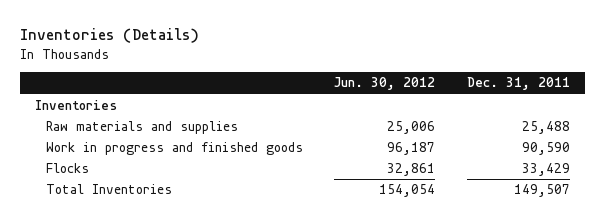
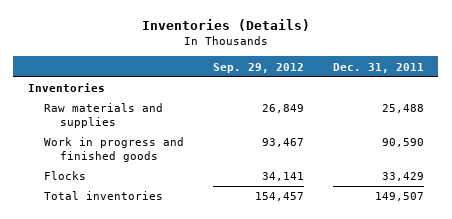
- | Jun. 30, 2012 | Dec. 31, 2011
+ | Sep. 29, 2012 | Dec. 31, 2011
- Total Inventories | 154,054 | 149,507
+ Total inventories | 154,457 | 149,507

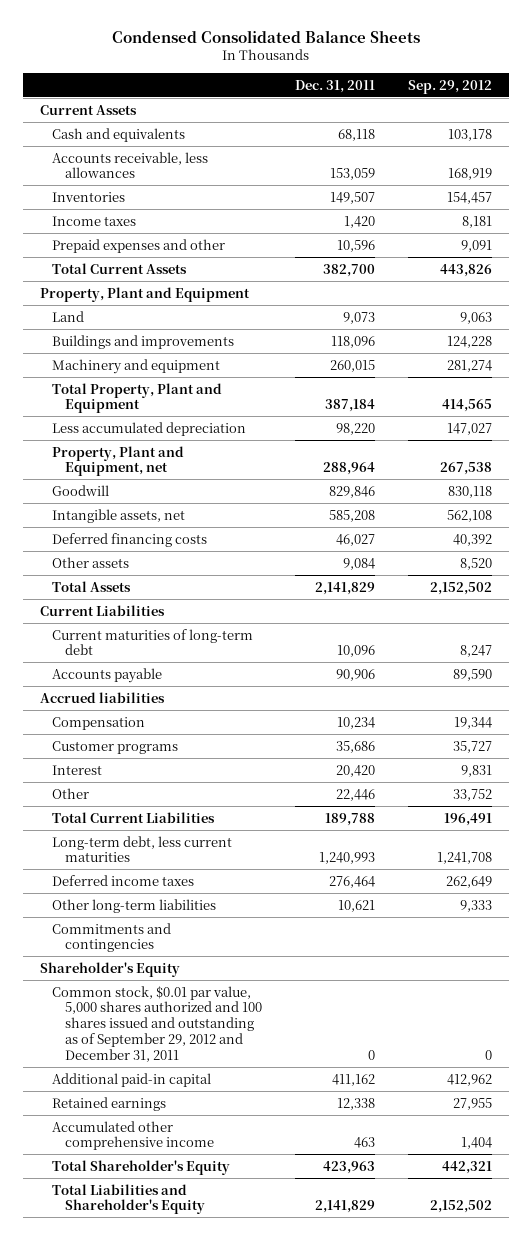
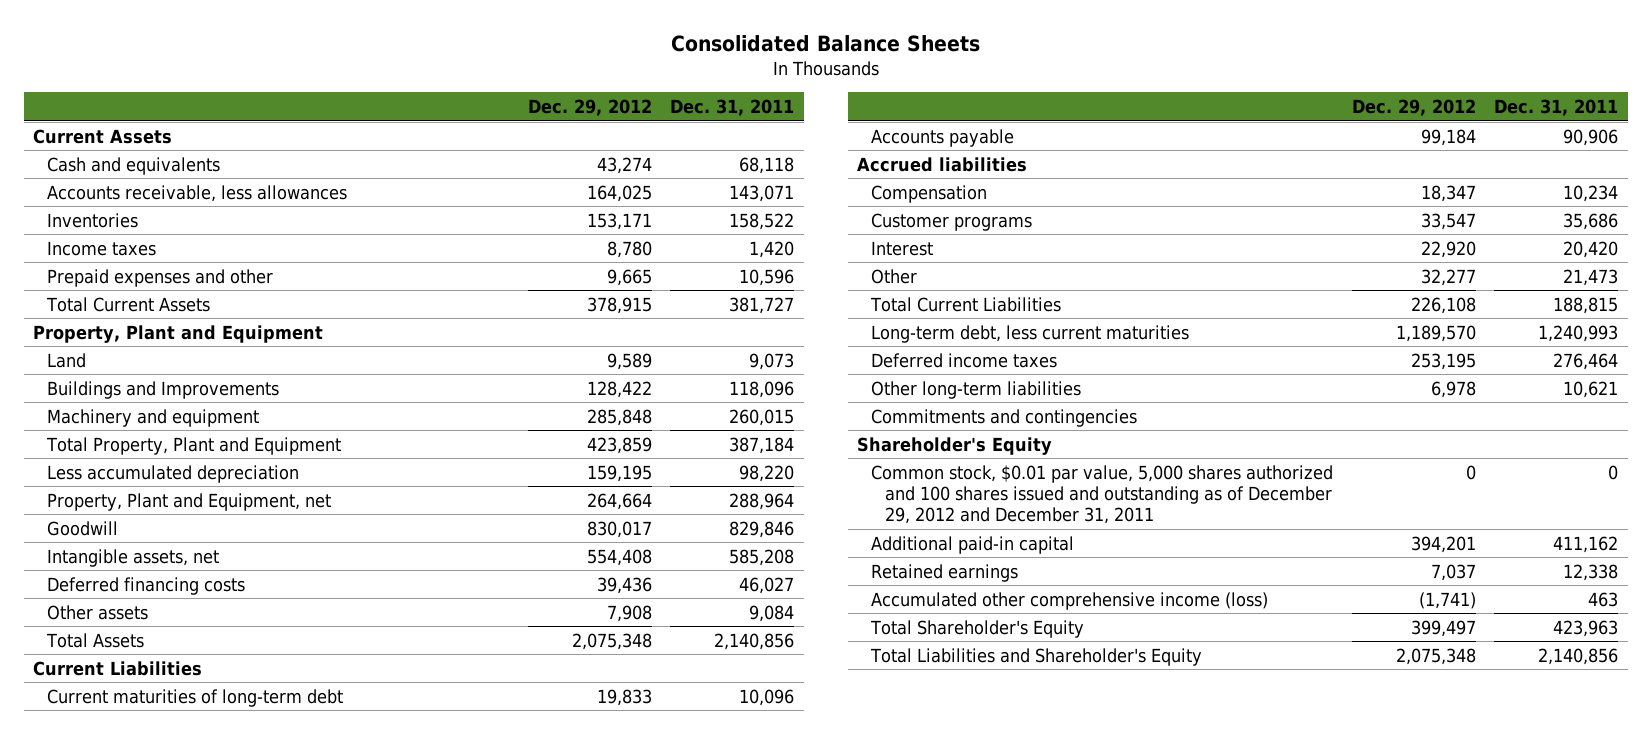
- Condensed Consolidated Balance Sheets
+ Consolidated Balance Sheets
- | Dec. 31, 2011 | Sep. 29, 2012
+ | Dec. 29, 2012 | Dec. 31, 2011
- Accounts receivable, less allowances | 153,059 | 168,919
- Inventories | 149,507 | 154,457
+ Accounts receivable, less allowances | 164,025 | 143,071
+ Inventories | 153,171 | 158,522
- Total Current Assets | 382,700 | 443,826
+ Total Current Assets | 378,915 | 381,727
- Buildings and improvements | 118,096 | 124,228
+ Buildings and Improvements | 128,422 | 118,096
- Total Assets | 2,141,829 | 2,152,502
+ Total Assets | 2,075,348 | 2,140,856
- Other | 22,446 | 33,752
- Total Current Liabilities | 189,788 | 196,491
+ Other | 32,277 | 21,473
+ Total Current Liabilities | 226,108 | 188,815
- Common stock, $0.01 par value, 5,000 shares authorized and 100 shares issued and outstanding as of September 29, 2012 and December 31, 2011 | 0 | 0
+ Common stock, $0.01 par value, 5,000 shares authorized and 100 shares issued and outstanding as of December 29, 2012 and December 31, 2011 | 0 | 0
- Accumulated other comprehensive income | 463 | 1,404
+ Accumulated other comprehensive income (loss) | (1,741) | 463
- Total Liabilities and Shareholder's Equity | 2,141,829 | 2,152,502
+ Total Liabilities and Shareholder's Equity | 2,075,348 | 2,140,856

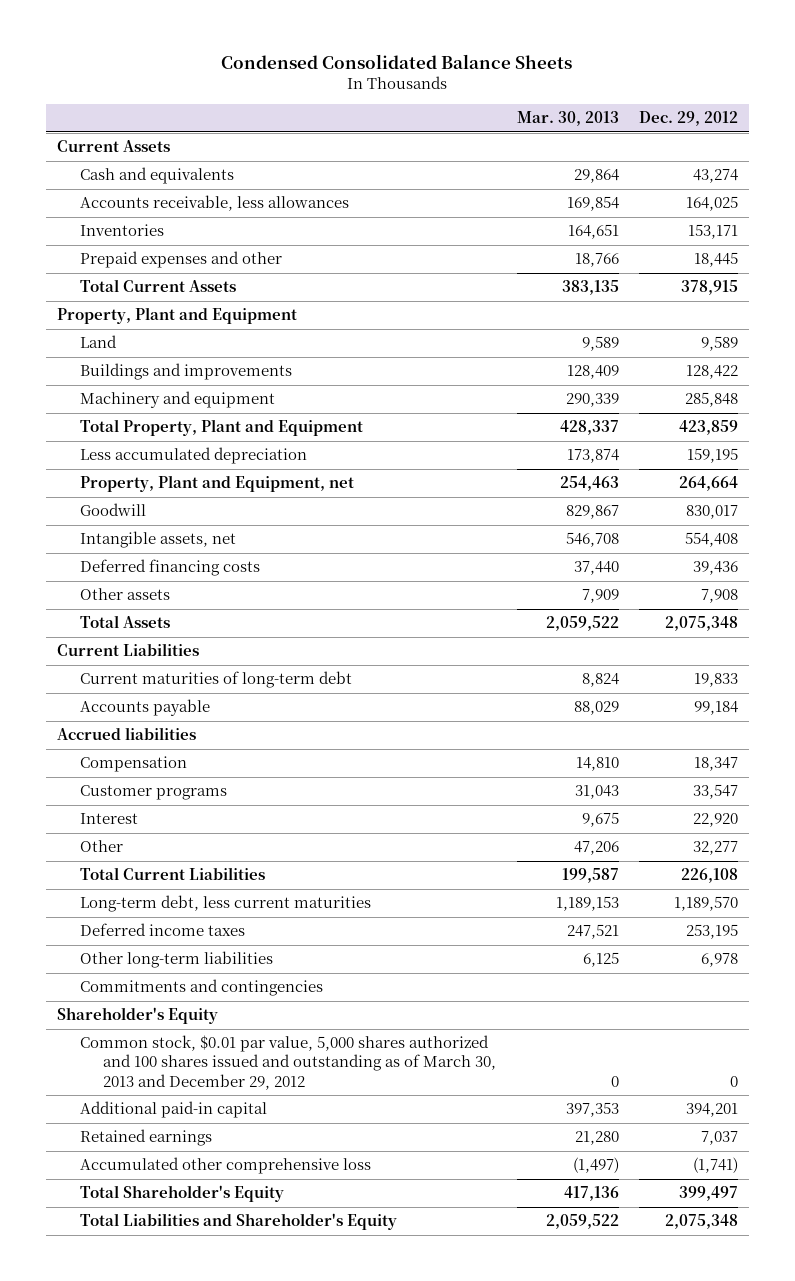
- Consolidated Balance Sheets
+ Condensed Consolidated Balance Sheets
- | Dec. 29, 2012 | Dec. 31, 2011
+ | Mar. 30, 2013 | Dec. 29, 2012
- Income taxes | 8,780 | 1,420
- Prepaid expenses and other | 9,665 | 10,596
+ Prepaid expenses and other | 18,766 | 18,445
- Buildings and Improvements | 128,422 | 118,096
+ Buildings and improvements | 128,409 | 128,422
- Common stock, $0.01 par value, 5,000 shares authorized and 100 shares issued and outstanding as of December 29, 2012 and December 31, 2011 | 0 | 0
+ Common stock, $0.01 par value, 5,000 shares authorized and 100 shares issued and outstanding as of March 30, 2013 and December 29, 2012 | 0 | 0
- Accumulated other comprehensive income (loss) | (1,741) | 463
+ Accumulated other comprehensive loss | (1,497) | (1,741)

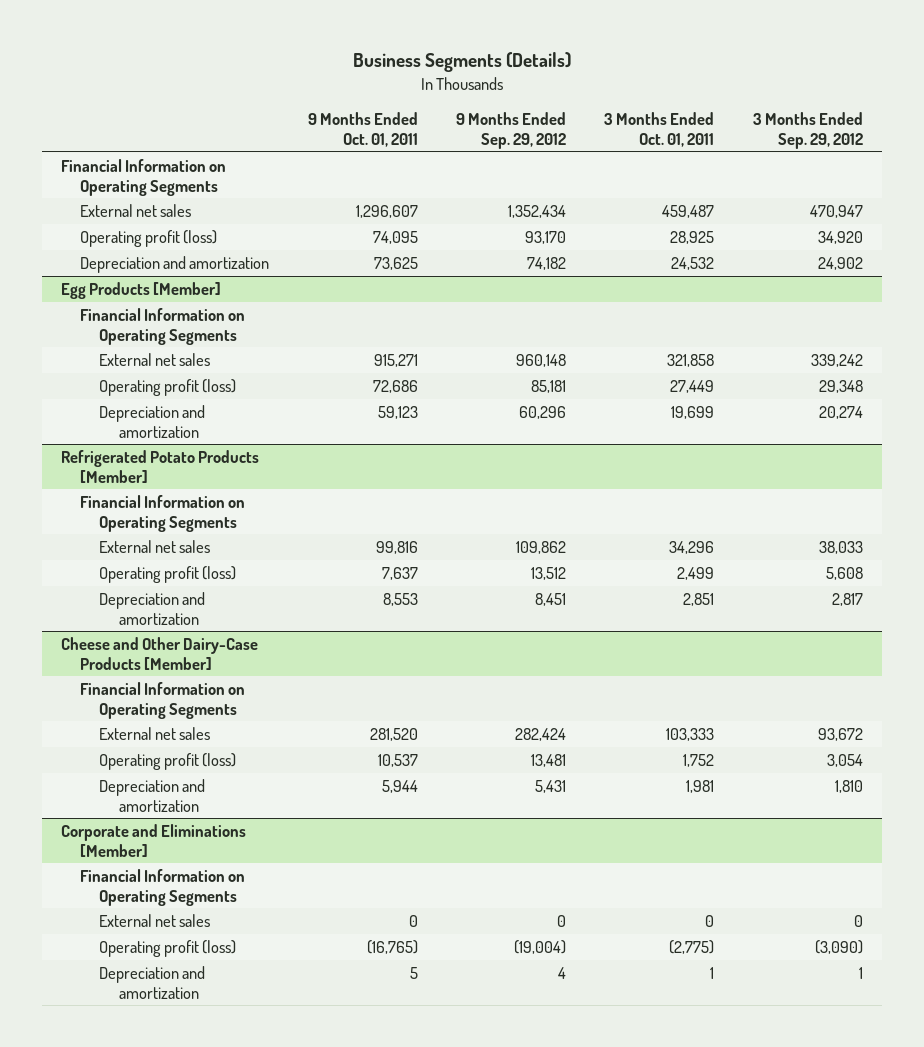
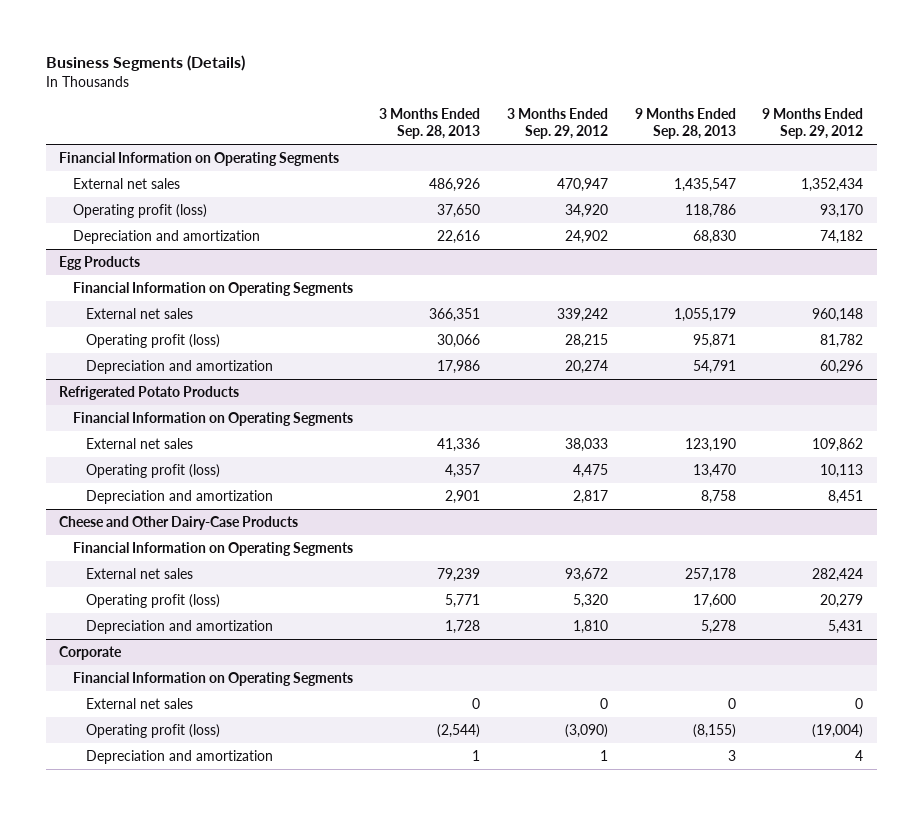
- | 9 Months Ended Oct. 01, 2011 | 9 Months Ended Sep. 29, 2012 | 3 Months Ended Oct. 01, 2011 | 3 Months Ended Sep. 29, 2012
+ | 3 Months Ended Sep. 28, 2013 | 3 Months Ended Sep. 29, 2012 | 9 Months Ended Sep. 28, 2013 | 9 Months Ended Sep. 29, 2012
- Egg Products [Member]
+ Egg Products
- Operating profit (loss) | 72,686 | 85,181 | 27,449 | 29,348
+ Operating profit (loss) | 30,066 | 28,215 | 95,871 | 81,782
- Refrigerated Potato Products [Member]
+ Refrigerated Potato Products
- Operating profit (loss) | 7,637 | 13,512 | 2,499 | 5,608
+ Operating profit (loss) | 4,357 | 4,475 | 13,470 | 10,113
- Cheese and Other Dairy-Case Products [Member]
+ Cheese and Other Dairy-Case Products
- Operating profit (loss) | 10,537 | 13,481 | 1,752 | 3,054
+ Operating profit (loss) | 5,771 | 5,320 | 17,600 | 20,279
- Corporate and Eliminations [Member]
+ Corporate

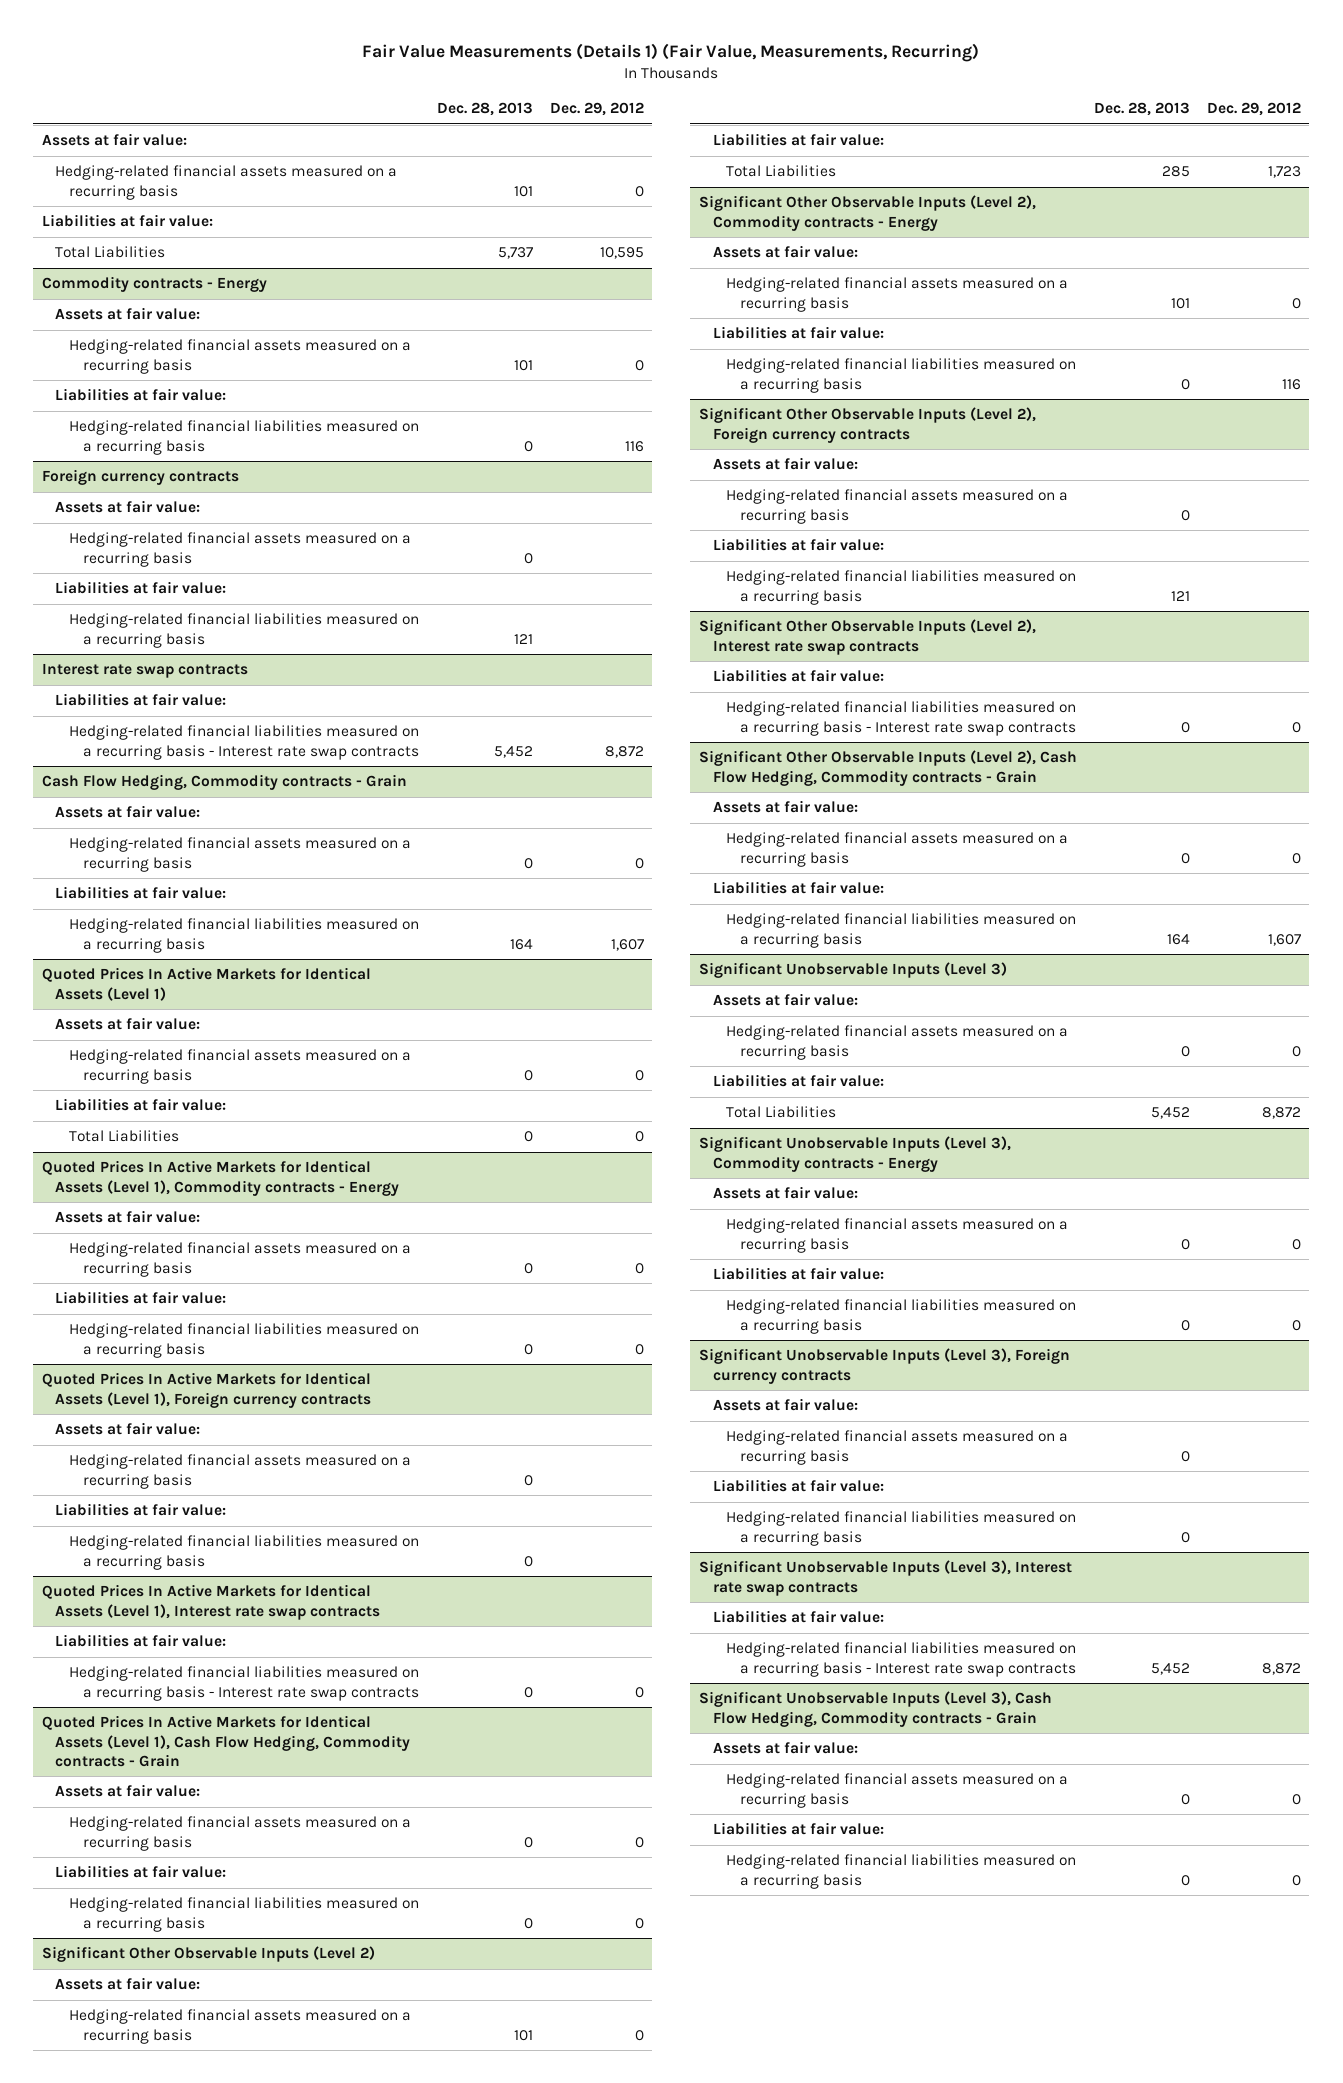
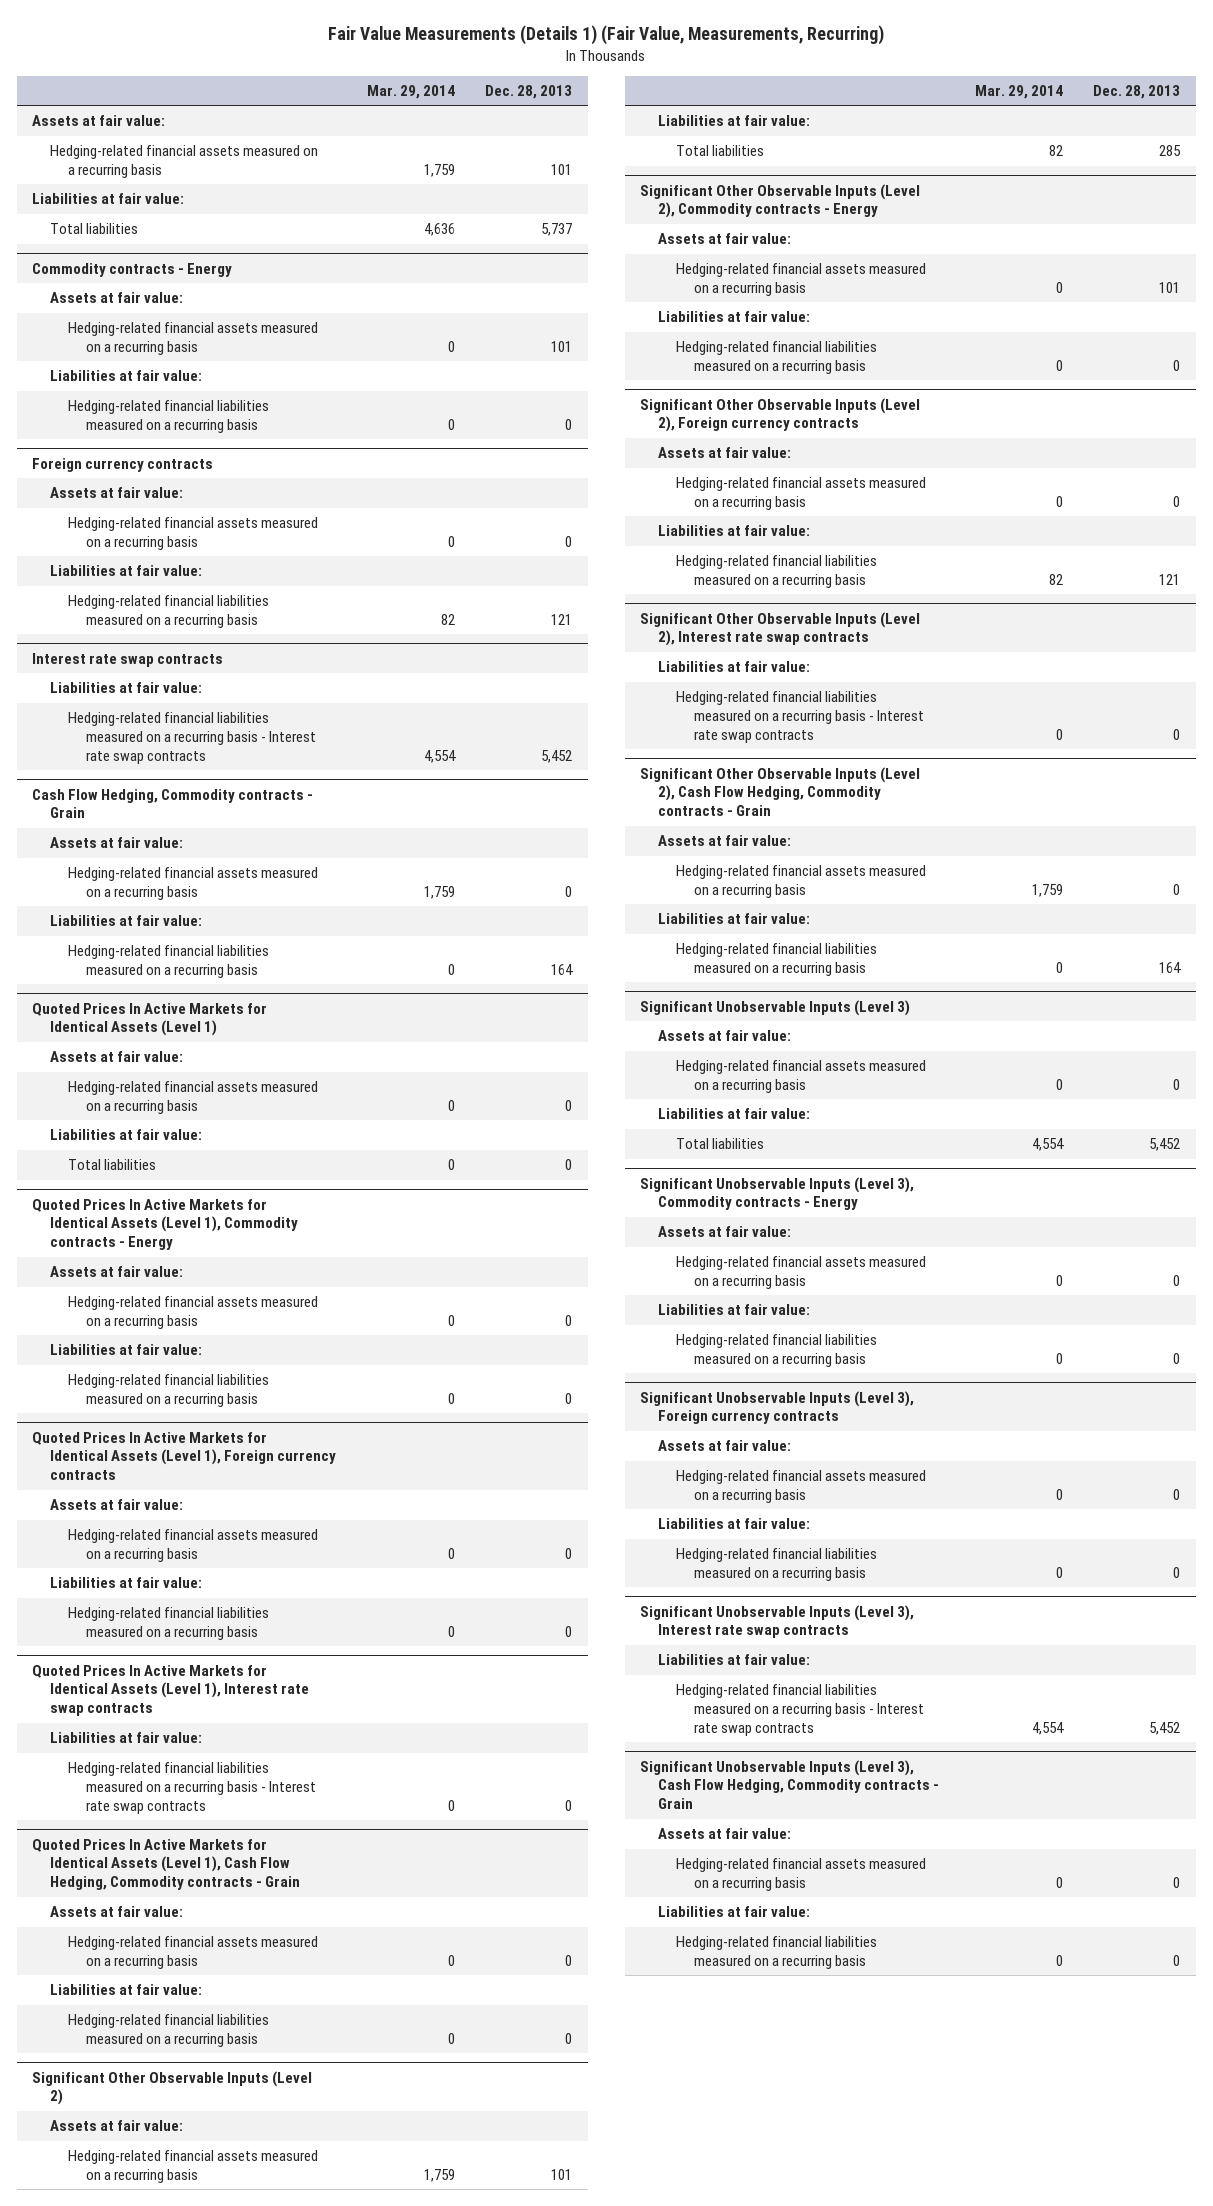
- | Dec. 28, 2013 | Dec. 29, 2012
+ | Mar. 29, 2014 | Dec. 28, 2013
- Total Liabilities | 5,737 | 10,595
+ Total liabilities | 4,636 | 5,737
@ Quoted Prices In Active Markets for Identical Assets (Level 1)
- Total Liabilities | 0 | 0
+ Total liabilities | 0 | 0
@ Significant Other Observable Inputs (Level 2)
- Total Liabilities | 285 | 1,723
+ Total liabilities | 82 | 285
@ Significant Unobservable Inputs (Level 3)
- Total Liabilities | 5,452 | 8,872
+ Total liabilities | 4,554 | 5,452

